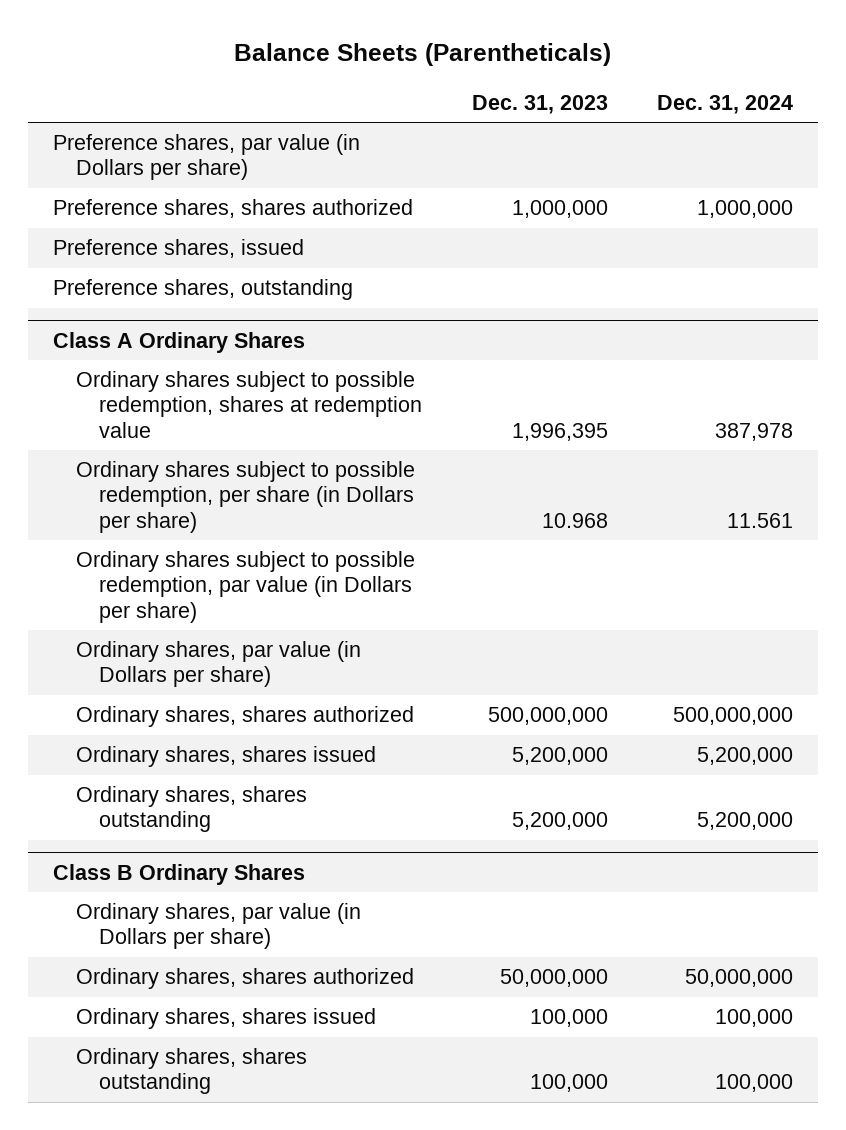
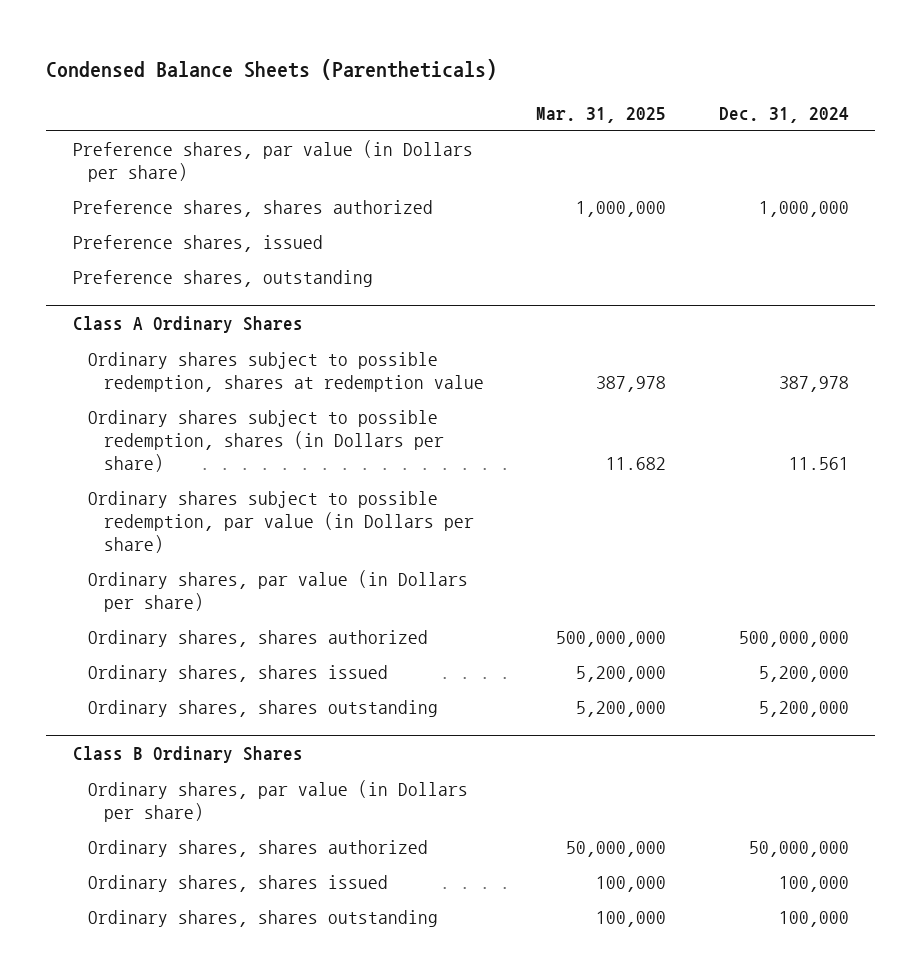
- Balance Sheets (Parentheticals)
+ Condensed Balance Sheets (Parentheticals)
- | Dec. 31, 2023 | Dec. 31, 2024
+ | Mar. 31, 2025 | Dec. 31, 2024
@ Class A Ordinary Shares
- Ordinary shares subject to possible redemption, per share (in Dollars per share) | 10.968 | 11.561
+ Ordinary shares subject to possible redemption, shares (in Dollars per share) | 11.682 | 11.561

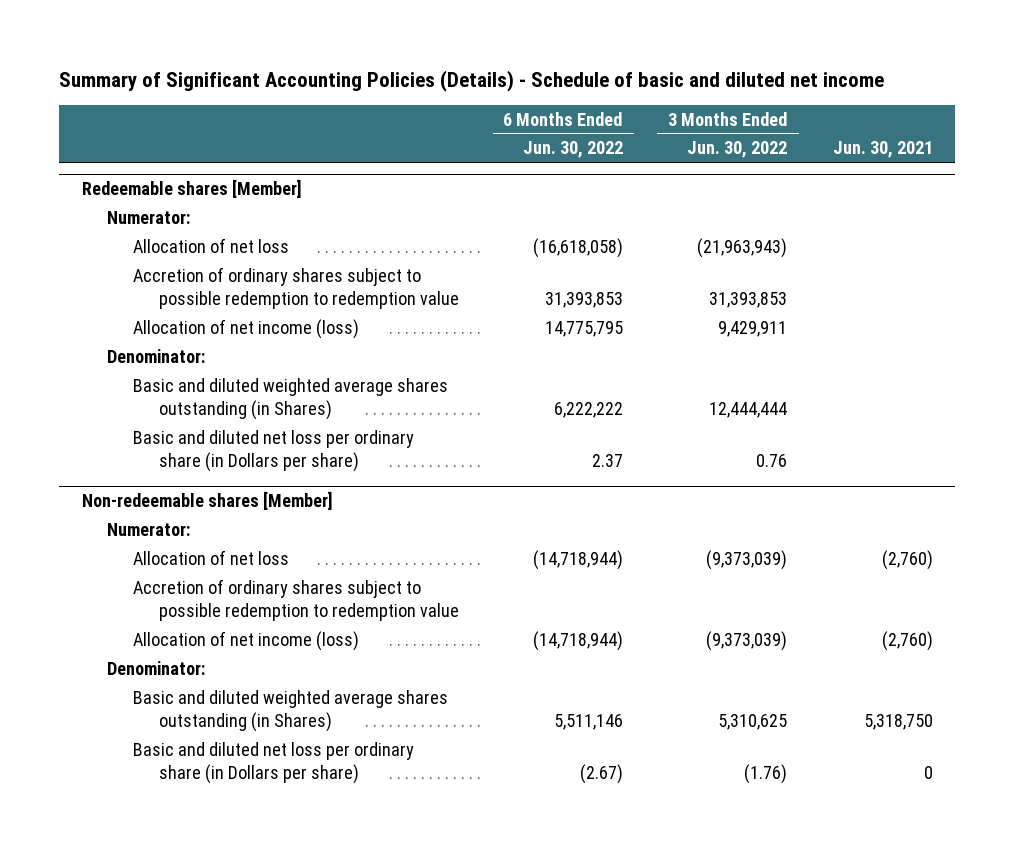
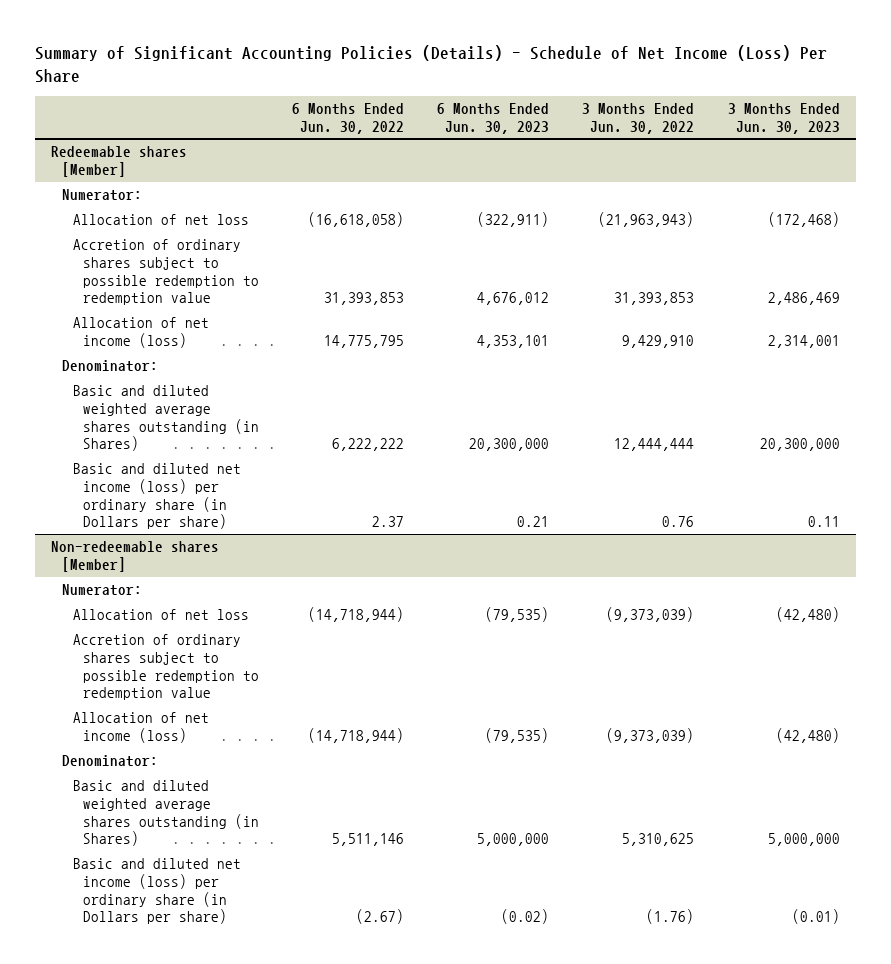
- Summary of Significant Accounting Policies (Details) - Schedule of basic and diluted net income
+ Summary of Significant Accounting Policies (Details) - Schedule of Net Income (Loss) Per Share
- | 6 Months Ended Jun. 30, 2022 | 3 Months Ended Jun. 30, 2022 | Jun. 30, 2021
+ | 6 Months Ended Jun. 30, 2022 | 6 Months Ended Jun. 30, 2023 | 3 Months Ended Jun. 30, 2022 | 3 Months Ended Jun. 30, 2023
@ Redeemable shares [Member]
- Allocation of net income (loss) | 14,775,795 | 9,429,911 |
+ Allocation of net income (loss) | 14,775,795 | 4,353,101 | 9,429,910 | 2,314,001
- Basic and diluted net loss per ordinary share (in Dollars per share) | 2.37 | 0.76 |
+ Basic and diluted net income (loss) per ordinary share (in Dollars per share) | 2.37 | 0.21 | 0.76 | 0.11
@ Non-redeemable shares [Member]
- Basic and diluted net loss per ordinary share (in Dollars per share) | (2.67) | (1.76) | 0
+ Basic and diluted net income (loss) per ordinary share (in Dollars per share) | (2.67) | (0.02) | (1.76) | (0.01)

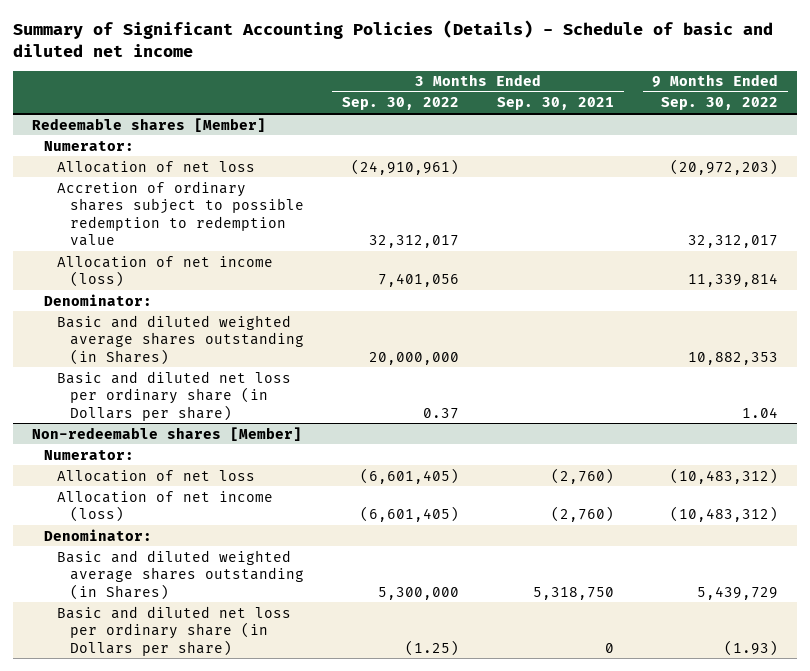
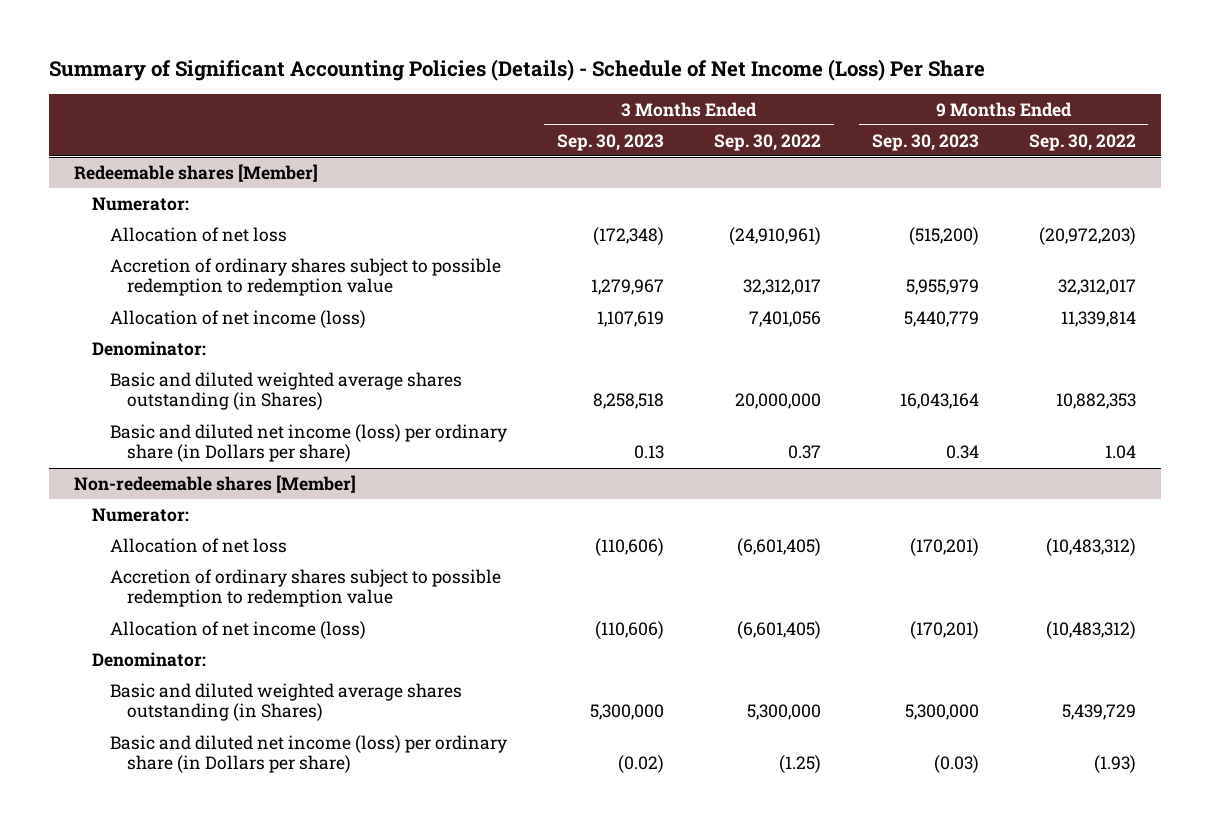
- Summary of Significant Accounting Policies (Details) - Schedule of basic and diluted net income
+ Summary of Significant Accounting Policies (Details) - Schedule of Net Income (Loss) Per Share
- | 3 Months Ended Sep. 30, 2022 | 3 Months Ended Sep. 30, 2021 | 9 Months Ended Sep. 30, 2022
+ | 3 Months Ended Sep. 30, 2023 | 3 Months Ended Sep. 30, 2022 | 9 Months Ended Sep. 30, 2023 | 9 Months Ended Sep. 30, 2022
@ Redeemable shares [Member]
- Basic and diluted net loss per ordinary share (in Dollars per share) | 0.37 | | 1.04
+ Basic and diluted net income (loss) per ordinary share (in Dollars per share) | 0.13 | 0.37 | 0.34 | 1.04
@ Non-redeemable shares [Member]
+ Accretion of ordinary shares subject to possible redemption to redemption value
- Basic and diluted net loss per ordinary share (in Dollars per share) | (1.25) | 0 | (1.93)
+ Basic and diluted net income (loss) per ordinary share (in Dollars per share) | (0.02) | (1.25) | (0.03) | (1.93)

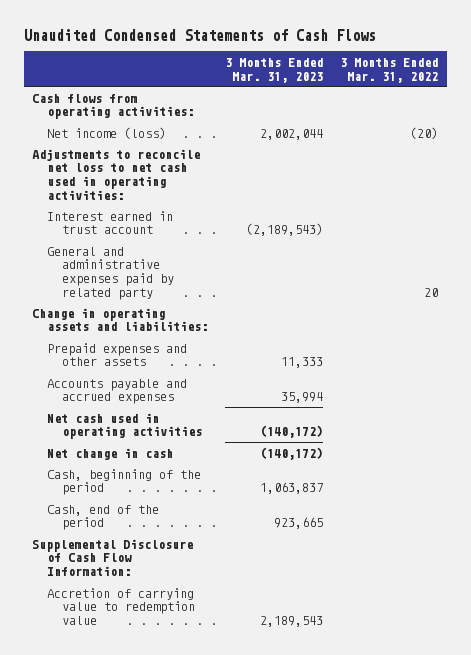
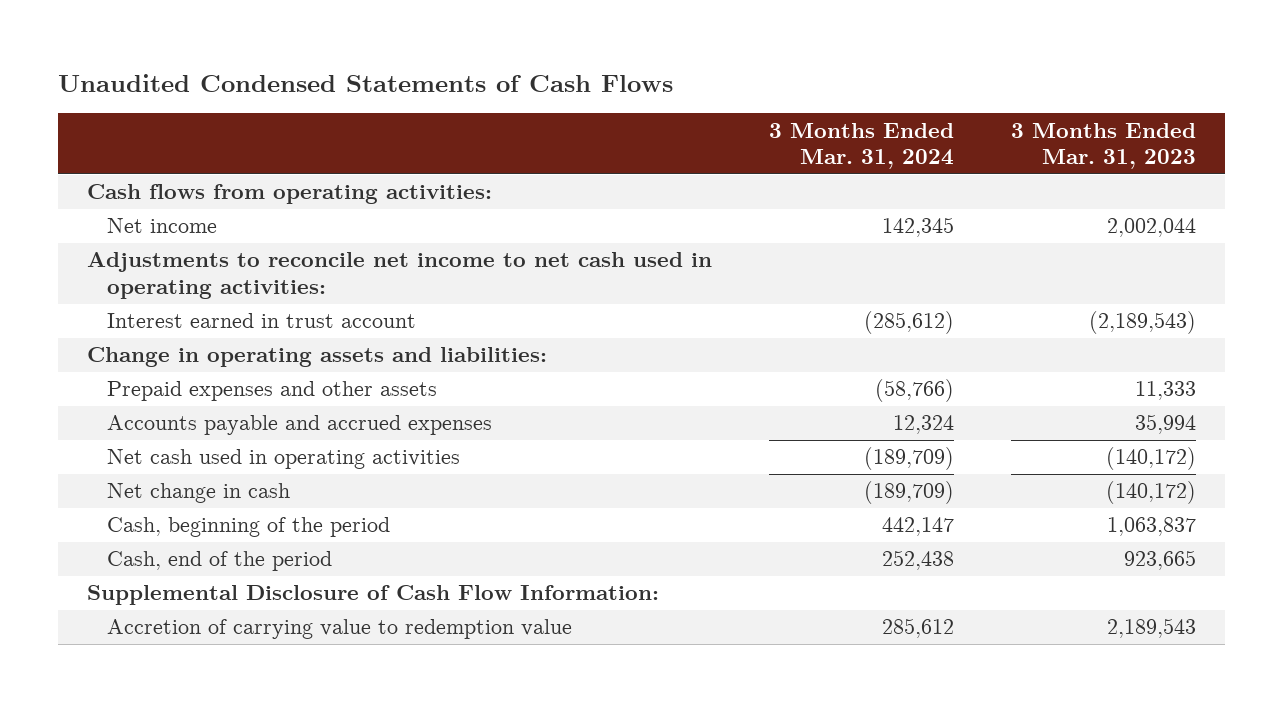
- | 3 Months Ended Mar. 31, 2023 | 3 Months Ended Mar. 31, 2022
+ | 3 Months Ended Mar. 31, 2024 | 3 Months Ended Mar. 31, 2023
- Net income (loss) | 2,002,044 | (20)
- Adjustments to reconcile net loss to net cash used in operating activities:
+ Net income | 142,345 | 2,002,044
+ Adjustments to reconcile net income to net cash used in operating activities:
- General and administrative expenses paid by related party | | 20

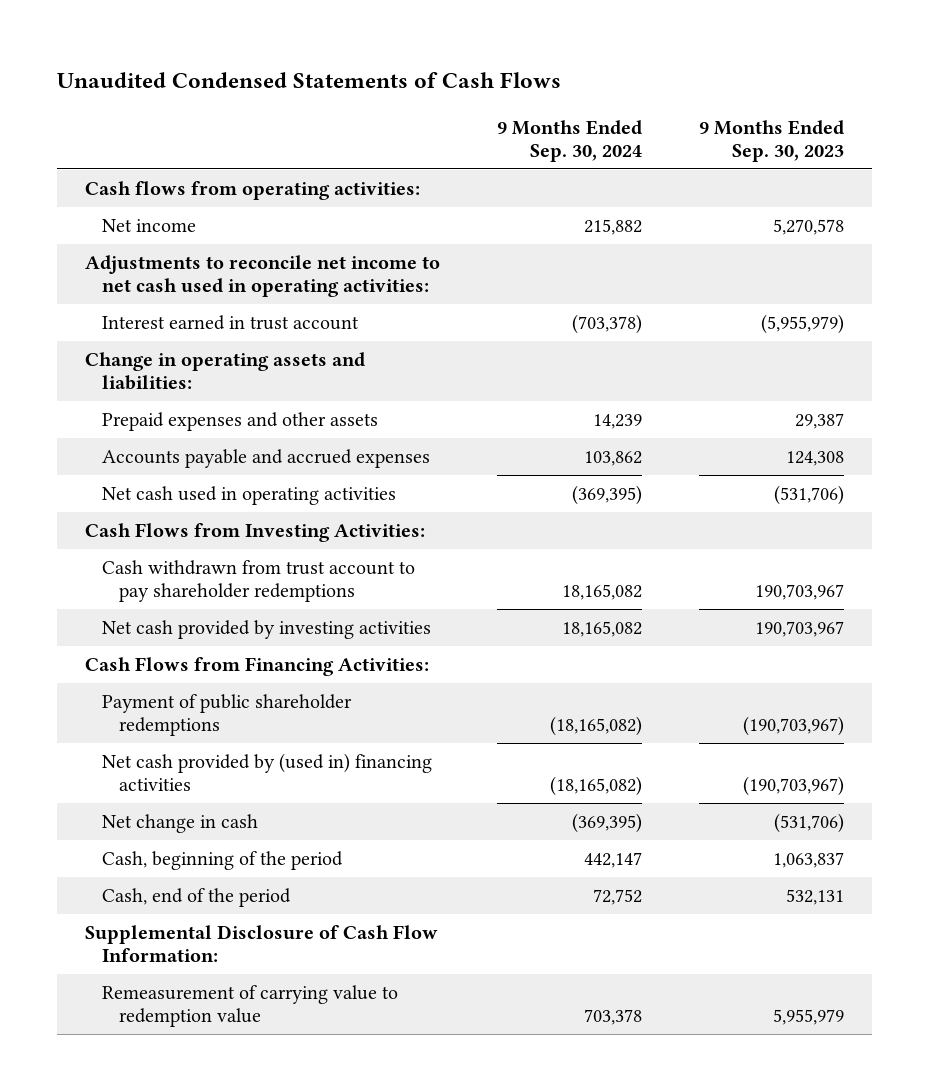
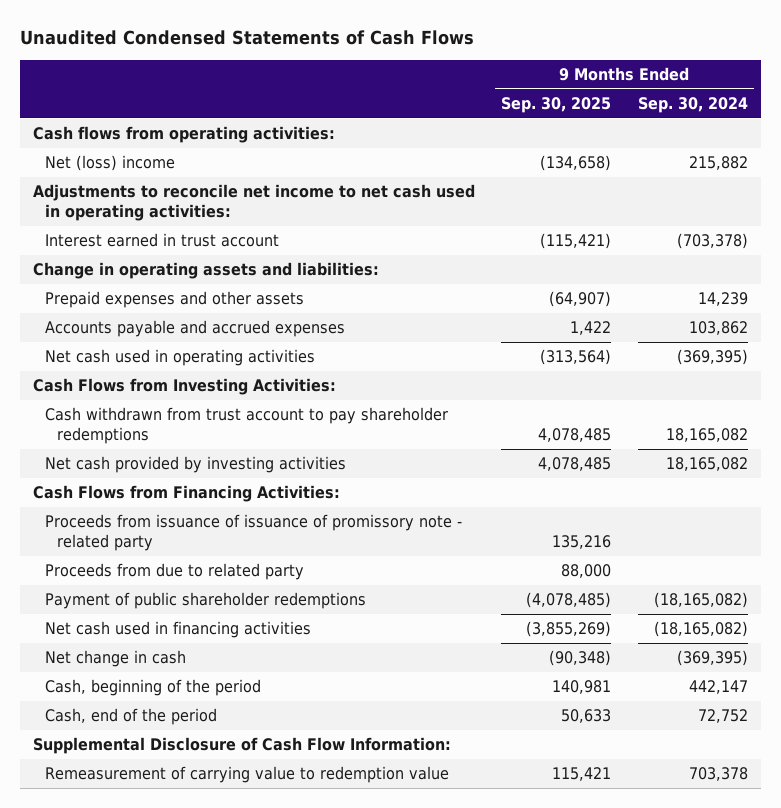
- | 9 Months Ended Sep. 30, 2024 | 9 Months Ended Sep. 30, 2023
+ | 9 Months Ended Sep. 30, 2025 | 9 Months Ended Sep. 30, 2024
- Net income | 215,882 | 5,270,578
+ Net (loss) income | (134,658) | 215,882
+ Proceeds from issuance of issuance of promissory note - related party | 135,216 |
+ Proceeds from due to related party | 88,000 |
- Net cash provided by (used in) financing activities | (18,165,082) | (190,703,967)
+ Net cash used in financing activities | (3,855,269) | (18,165,082)

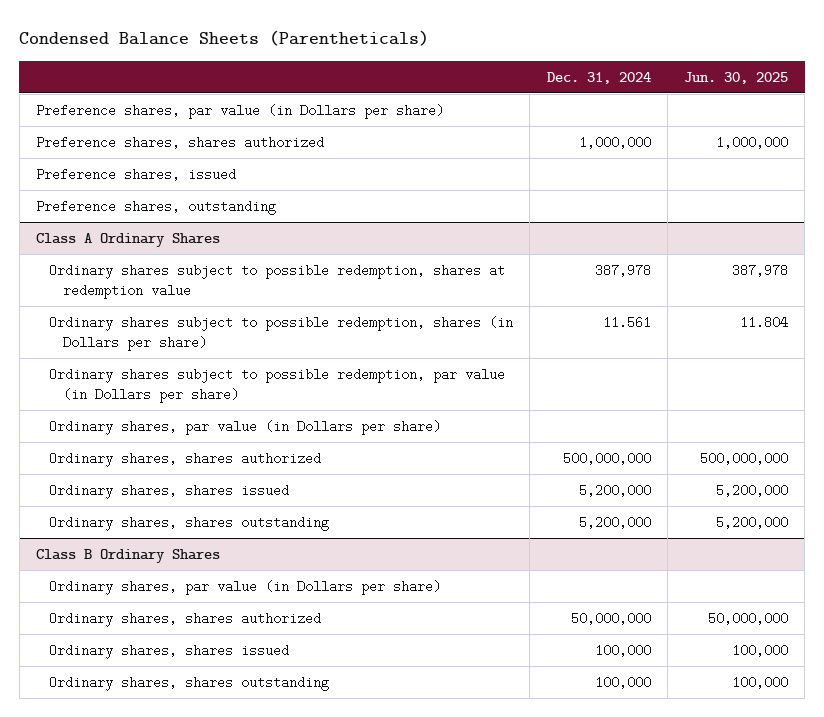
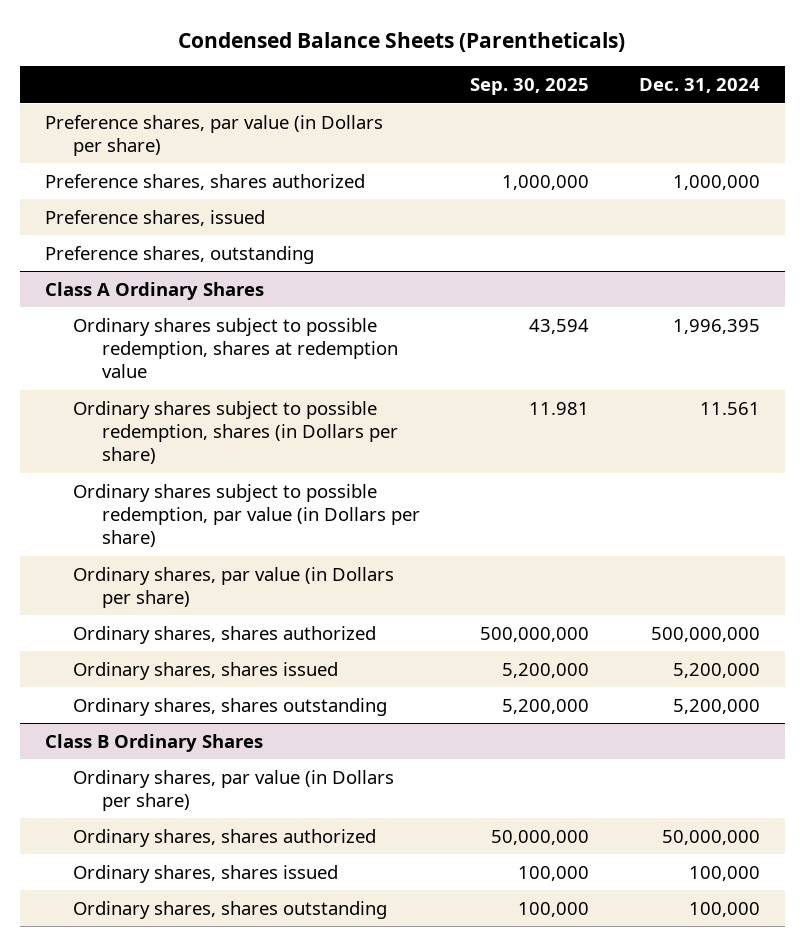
- | Dec. 31, 2024 | Jun. 30, 2025
+ | Sep. 30, 2025 | Dec. 31, 2024
@ Class A Ordinary Shares
- Ordinary shares subject to possible redemption, shares at redemption value | 387,978 | 387,978
+ Ordinary shares subject to possible redemption, shares at redemption value | 43,594 | 1,996,395

